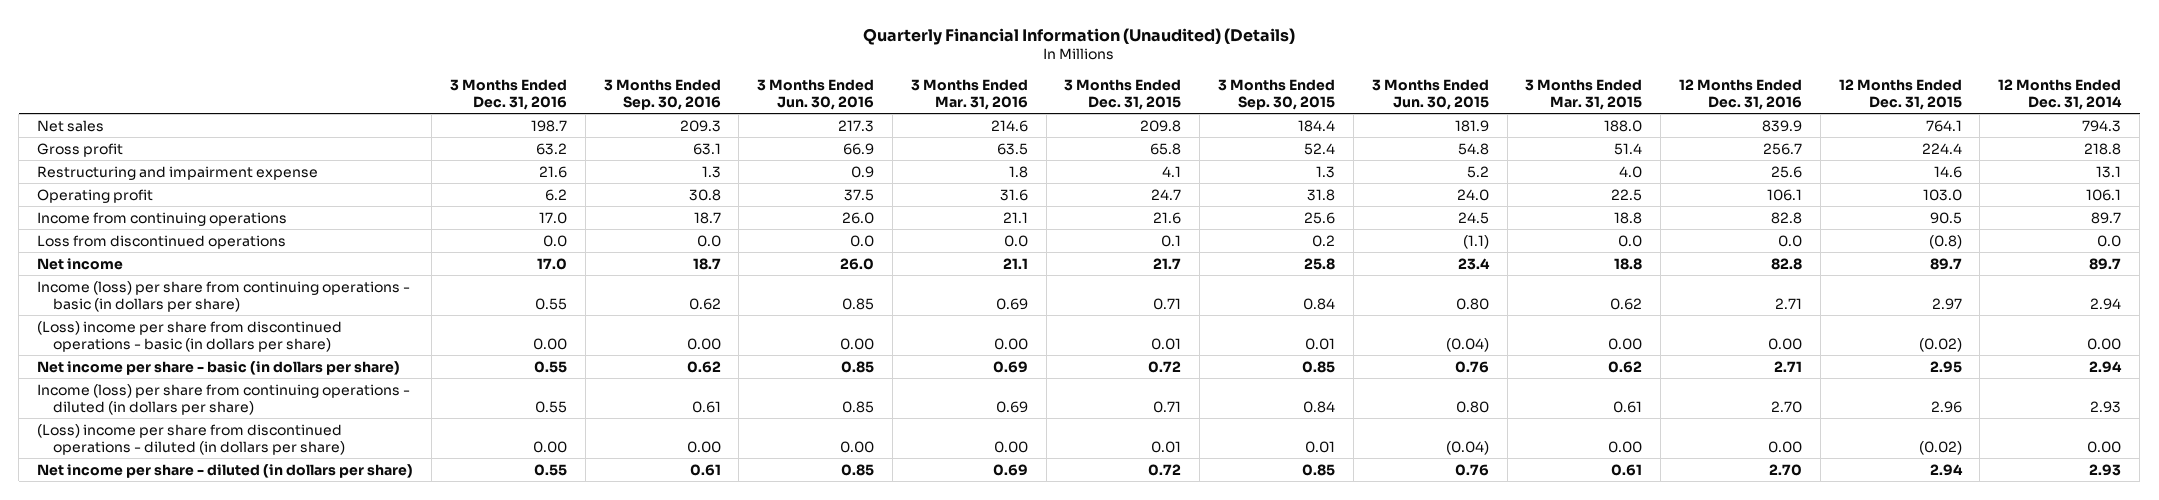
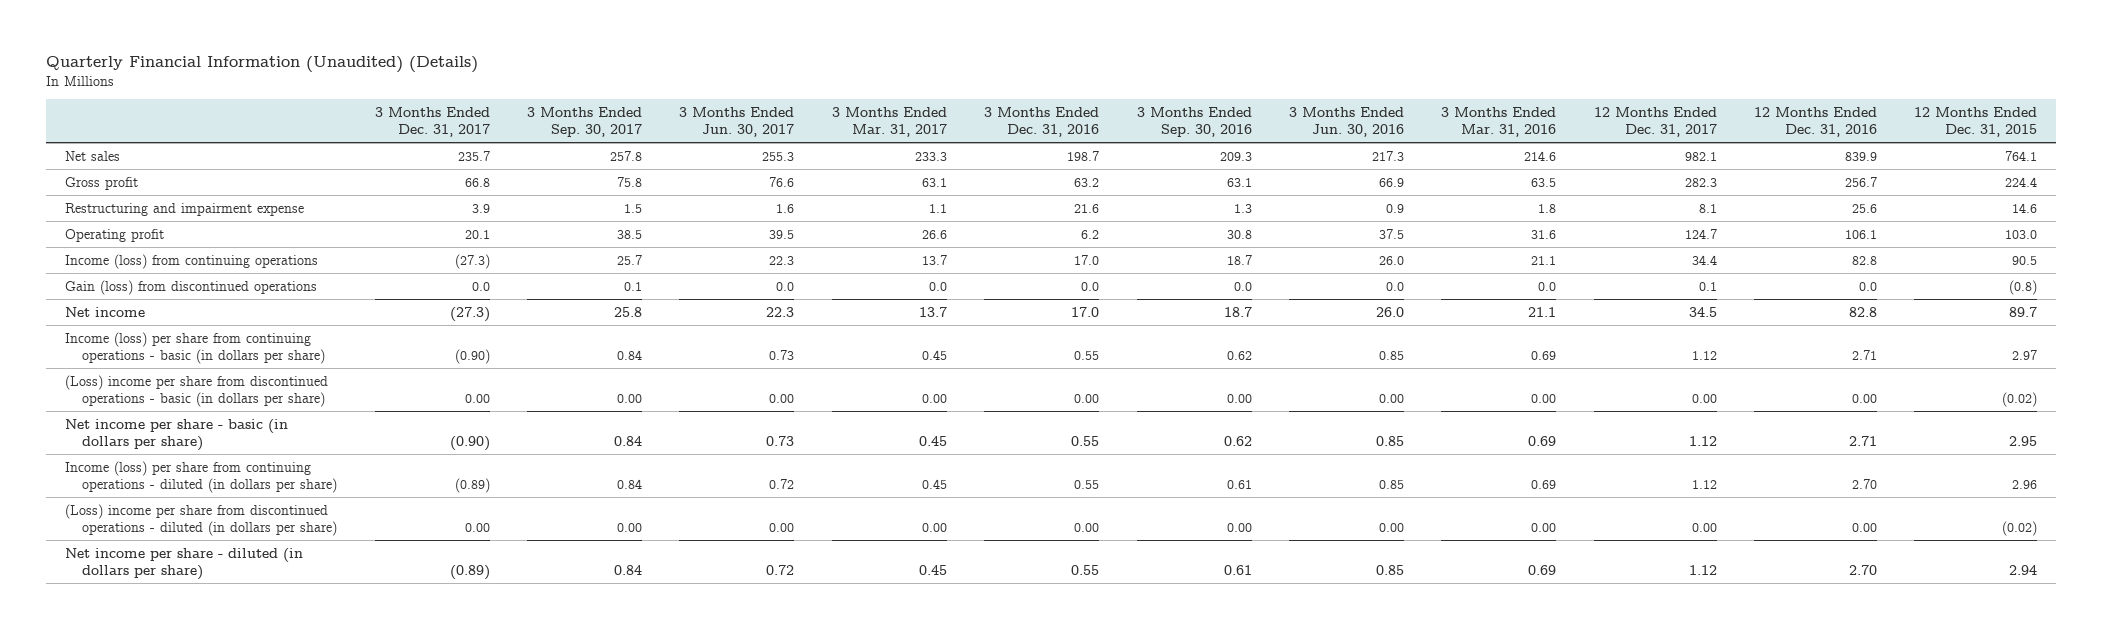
- | 3 Months Ended Dec. 31, 2016 | 3 Months Ended Sep. 30, 2016 | 3 Months Ended Jun. 30, 2016 | 3 Months Ended Mar. 31, 2016 | 3 Months Ended Dec. 31, 2015 | 3 Months Ended Sep. 30, 2015 | 3 Months Ended Jun. 30, 2015 | 3 Months Ended Mar. 31, 2015 | 12 Months Ended Dec. 31, 2016 | 12 Months Ended Dec. 31, 2015 | 12 Months Ended Dec. 31, 2014
+ | 3 Months Ended Dec. 31, 2017 | 3 Months Ended Sep. 30, 2017 | 3 Months Ended Jun. 30, 2017 | 3 Months Ended Mar. 31, 2017 | 3 Months Ended Dec. 31, 2016 | 3 Months Ended Sep. 30, 2016 | 3 Months Ended Jun. 30, 2016 | 3 Months Ended Mar. 31, 2016 | 12 Months Ended Dec. 31, 2017 | 12 Months Ended Dec. 31, 2016 | 12 Months Ended Dec. 31, 2015
- Income from continuing operations | 17.0 | 18.7 | 26.0 | 21.1 | 21.6 | 25.6 | 24.5 | 18.8 | 82.8 | 90.5 | 89.7
- Loss from discontinued operations | 0.0 | 0.0 | 0.0 | 0.0 | 0.1 | 0.2 | (1.1) | 0.0 | 0.0 | (0.8) | 0.0
+ Income (loss) from continuing operations | (27.3) | 25.7 | 22.3 | 13.7 | 17.0 | 18.7 | 26.0 | 21.1 | 34.4 | 82.8 | 90.5
+ Gain (loss) from discontinued operations | 0.0 | 0.1 | 0.0 | 0.0 | 0.0 | 0.0 | 0.0 | 0.0 | 0.1 | 0.0 | (0.8)

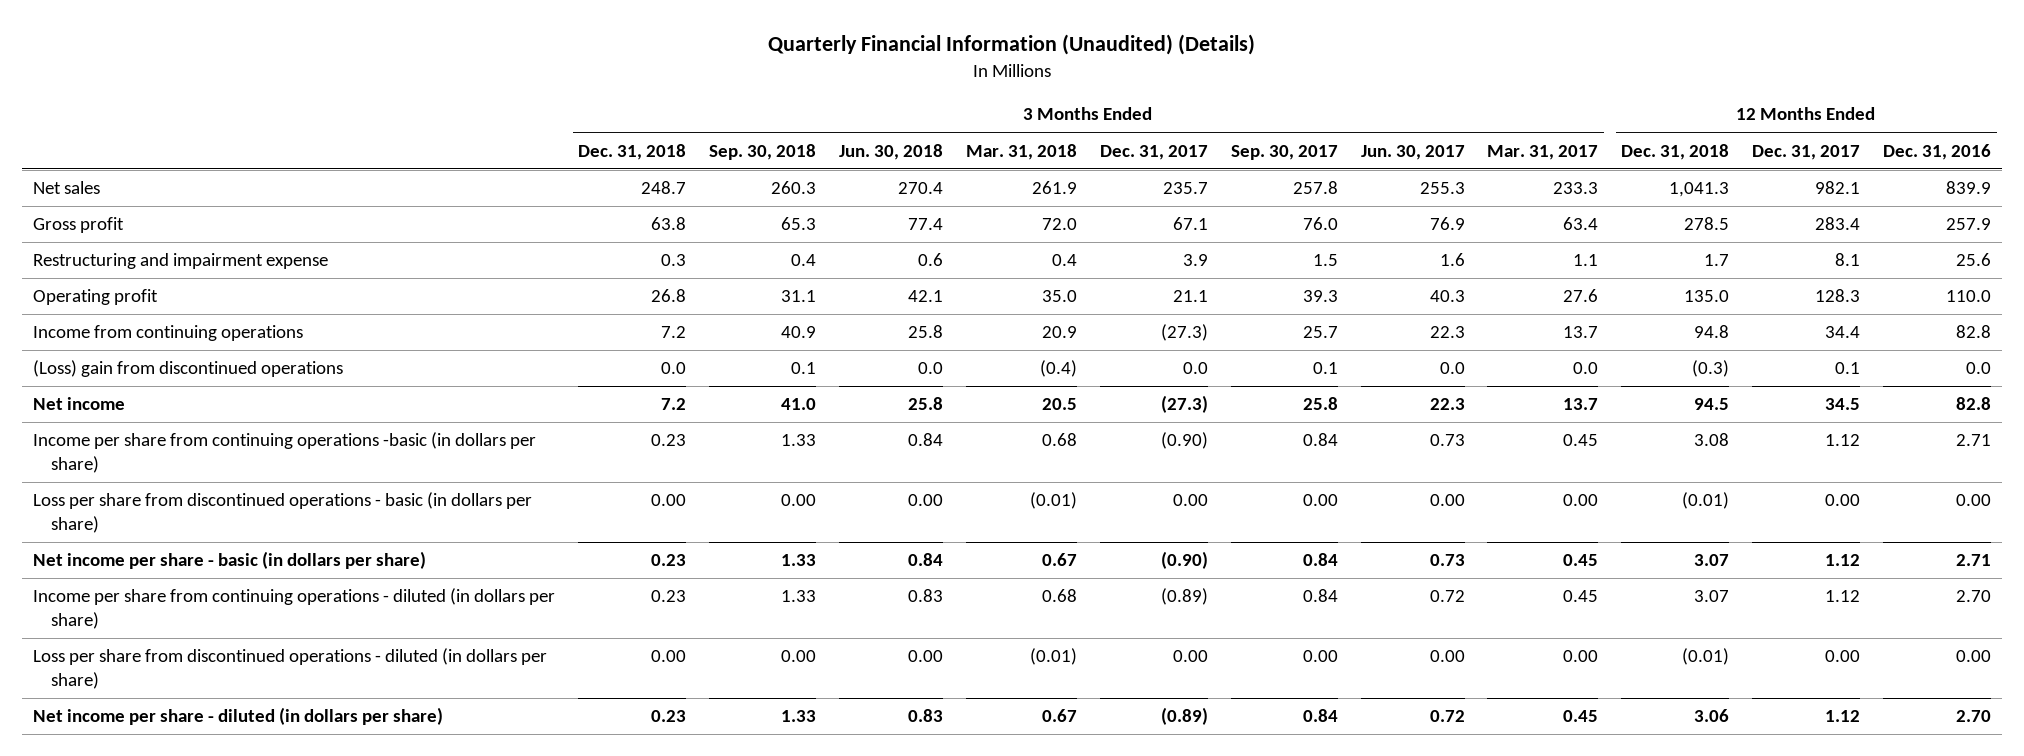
- | 3 Months Ended Dec. 31, 2017 | 3 Months Ended Sep. 30, 2017 | 3 Months Ended Jun. 30, 2017 | 3 Months Ended Mar. 31, 2017 | 3 Months Ended Dec. 31, 2016 | 3 Months Ended Sep. 30, 2016 | 3 Months Ended Jun. 30, 2016 | 3 Months Ended Mar. 31, 2016 | 12 Months Ended Dec. 31, 2017 | 12 Months Ended Dec. 31, 2016 | 12 Months Ended Dec. 31, 2015
+ | 3 Months Ended Dec. 31, 2018 | 3 Months Ended Sep. 30, 2018 | 3 Months Ended Jun. 30, 2018 | 3 Months Ended Mar. 31, 2018 | 3 Months Ended Dec. 31, 2017 | 3 Months Ended Sep. 30, 2017 | 3 Months Ended Jun. 30, 2017 | 3 Months Ended Mar. 31, 2017 | 12 Months Ended Dec. 31, 2018 | 12 Months Ended Dec. 31, 2017 | 12 Months Ended Dec. 31, 2016
- Gross profit | 66.8 | 75.8 | 76.6 | 63.1 | 63.2 | 63.1 | 66.9 | 63.5 | 282.3 | 256.7 | 224.4
+ Gross profit | 63.8 | 65.3 | 77.4 | 72.0 | 67.1 | 76.0 | 76.9 | 63.4 | 278.5 | 283.4 | 257.9
- Operating profit | 20.1 | 38.5 | 39.5 | 26.6 | 6.2 | 30.8 | 37.5 | 31.6 | 124.7 | 106.1 | 103.0
- Income (loss) from continuing operations | (27.3) | 25.7 | 22.3 | 13.7 | 17.0 | 18.7 | 26.0 | 21.1 | 34.4 | 82.8 | 90.5
- Gain (loss) from discontinued operations | 0.0 | 0.1 | 0.0 | 0.0 | 0.0 | 0.0 | 0.0 | 0.0 | 0.1 | 0.0 | (0.8)
+ Operating profit | 26.8 | 31.1 | 42.1 | 35.0 | 21.1 | 39.3 | 40.3 | 27.6 | 135.0 | 128.3 | 110.0
+ Income from continuing operations | 7.2 | 40.9 | 25.8 | 20.9 | (27.3) | 25.7 | 22.3 | 13.7 | 94.8 | 34.4 | 82.8
+ (Loss) gain from discontinued operations | 0.0 | 0.1 | 0.0 | (0.4) | 0.0 | 0.1 | 0.0 | 0.0 | (0.3) | 0.1 | 0.0
- Income (loss) per share from continuing operations - basic (in dollars per share) | (0.90) | 0.84 | 0.73 | 0.45 | 0.55 | 0.62 | 0.85 | 0.69 | 1.12 | 2.71 | 2.97
- (Loss) income per share from discontinued operations - basic (in dollars per share) | 0.00 | 0.00 | 0.00 | 0.00 | 0.00 | 0.00 | 0.00 | 0.00 | 0.00 | 0.00 | (0.02)
+ Income per share from continuing operations -basic (in dollars per share) | 0.23 | 1.33 | 0.84 | 0.68 | (0.90) | 0.84 | 0.73 | 0.45 | 3.08 | 1.12 | 2.71
+ Loss per share from discontinued operations - basic (in dollars per share) | 0.00 | 0.00 | 0.00 | (0.01) | 0.00 | 0.00 | 0.00 | 0.00 | (0.01) | 0.00 | 0.00
- Income (loss) per share from continuing operations - diluted (in dollars per share) | (0.89) | 0.84 | 0.72 | 0.45 | 0.55 | 0.61 | 0.85 | 0.69 | 1.12 | 2.70 | 2.96
- (Loss) income per share from discontinued operations - diluted (in dollars per share) | 0.00 | 0.00 | 0.00 | 0.00 | 0.00 | 0.00 | 0.00 | 0.00 | 0.00 | 0.00 | (0.02)
+ Income per share from continuing operations - diluted (in dollars per share) | 0.23 | 1.33 | 0.83 | 0.68 | (0.89) | 0.84 | 0.72 | 0.45 | 3.07 | 1.12 | 2.70
+ Loss per share from discontinued operations - diluted (in dollars per share) | 0.00 | 0.00 | 0.00 | (0.01) | 0.00 | 0.00 | 0.00 | 0.00 | (0.01) | 0.00 | 0.00

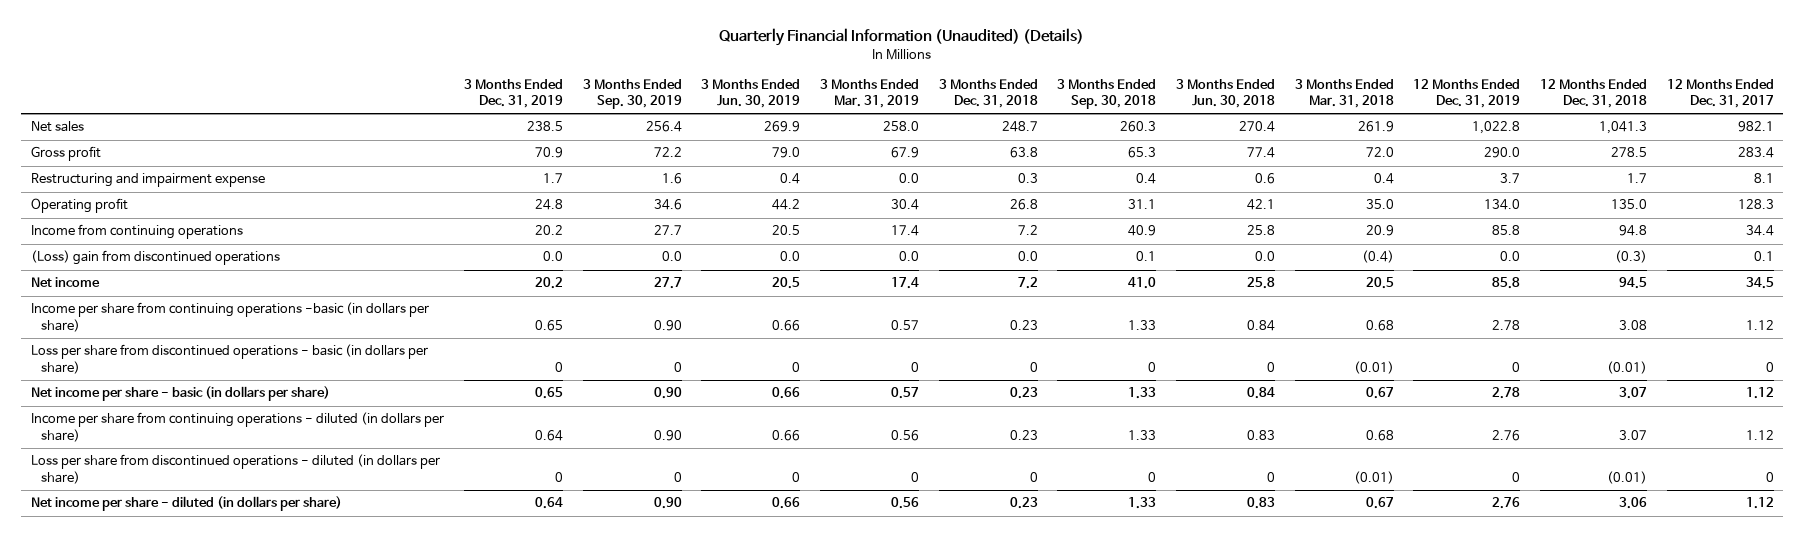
- | 3 Months Ended Dec. 31, 2018 | 3 Months Ended Sep. 30, 2018 | 3 Months Ended Jun. 30, 2018 | 3 Months Ended Mar. 31, 2018 | 3 Months Ended Dec. 31, 2017 | 3 Months Ended Sep. 30, 2017 | 3 Months Ended Jun. 30, 2017 | 3 Months Ended Mar. 31, 2017 | 12 Months Ended Dec. 31, 2018 | 12 Months Ended Dec. 31, 2017 | 12 Months Ended Dec. 31, 2016
+ | 3 Months Ended Dec. 31, 2019 | 3 Months Ended Sep. 30, 2019 | 3 Months Ended Jun. 30, 2019 | 3 Months Ended Mar. 31, 2019 | 3 Months Ended Dec. 31, 2018 | 3 Months Ended Sep. 30, 2018 | 3 Months Ended Jun. 30, 2018 | 3 Months Ended Mar. 31, 2018 | 12 Months Ended Dec. 31, 2019 | 12 Months Ended Dec. 31, 2018 | 12 Months Ended Dec. 31, 2017
- Loss per share from discontinued operations - basic (in dollars per share) | 0.00 | 0.00 | 0.00 | (0.01) | 0.00 | 0.00 | 0.00 | 0.00 | (0.01) | 0.00 | 0.00
+ Loss per share from discontinued operations - basic (in dollars per share) | 0 | 0 | 0 | 0 | 0 | 0 | 0 | (0.01) | 0 | (0.01) | 0
- Loss per share from discontinued operations - diluted (in dollars per share) | 0.00 | 0.00 | 0.00 | (0.01) | 0.00 | 0.00 | 0.00 | 0.00 | (0.01) | 0.00 | 0.00
+ Loss per share from discontinued operations - diluted (in dollars per share) | 0 | 0 | 0 | 0 | 0 | 0 | 0 | (0.01) | 0 | (0.01) | 0

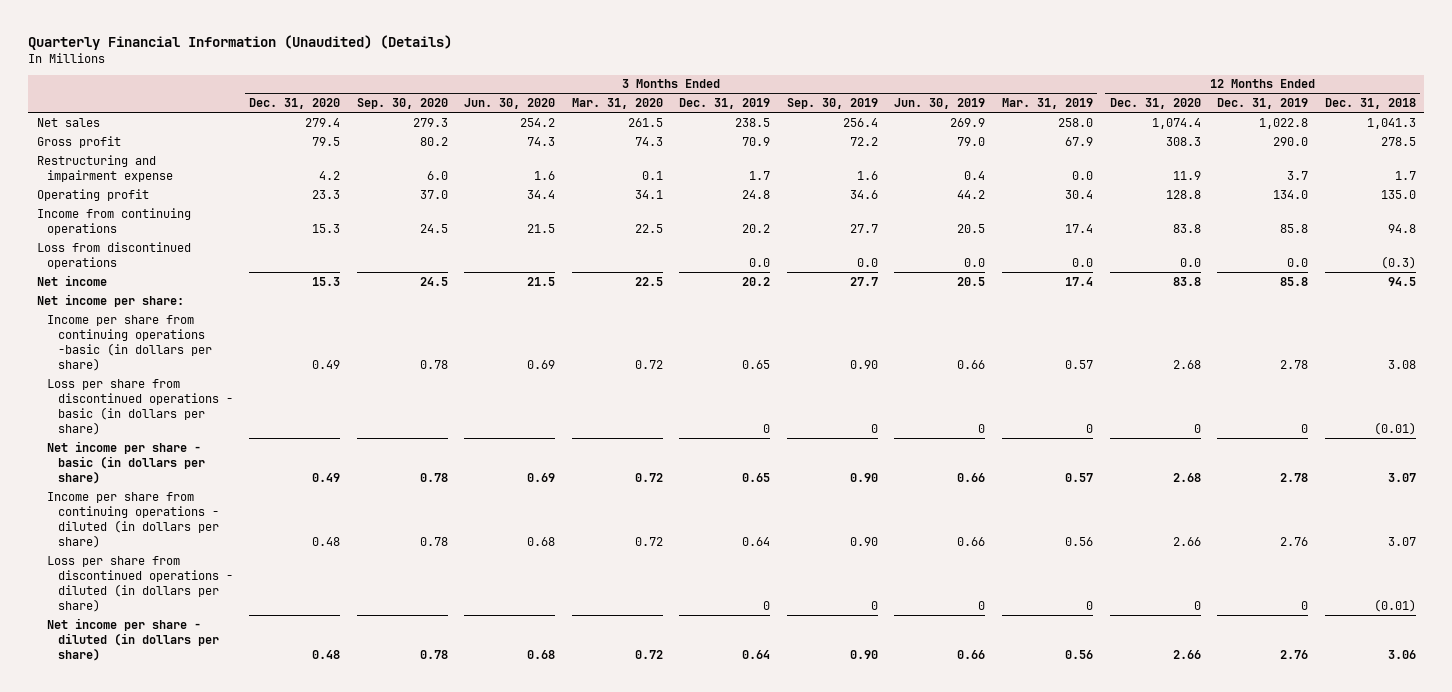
- | 3 Months Ended Dec. 31, 2019 | 3 Months Ended Sep. 30, 2019 | 3 Months Ended Jun. 30, 2019 | 3 Months Ended Mar. 31, 2019 | 3 Months Ended Dec. 31, 2018 | 3 Months Ended Sep. 30, 2018 | 3 Months Ended Jun. 30, 2018 | 3 Months Ended Mar. 31, 2018 | 12 Months Ended Dec. 31, 2019 | 12 Months Ended Dec. 31, 2018 | 12 Months Ended Dec. 31, 2017
+ | 3 Months Ended Dec. 31, 2020 | 3 Months Ended Sep. 30, 2020 | 3 Months Ended Jun. 30, 2020 | 3 Months Ended Mar. 31, 2020 | 3 Months Ended Dec. 31, 2019 | 3 Months Ended Sep. 30, 2019 | 3 Months Ended Jun. 30, 2019 | 3 Months Ended Mar. 31, 2019 | 12 Months Ended Dec. 31, 2020 | 12 Months Ended Dec. 31, 2019 | 12 Months Ended Dec. 31, 2018
- (Loss) gain from discontinued operations | 0.0 | 0.0 | 0.0 | 0.0 | 0.0 | 0.1 | 0.0 | (0.4) | 0.0 | (0.3) | 0.1
+ Loss from discontinued operations | | | | | 0.0 | 0.0 | 0.0 | 0.0 | 0.0 | 0.0 | (0.3)
+ Net income per share:

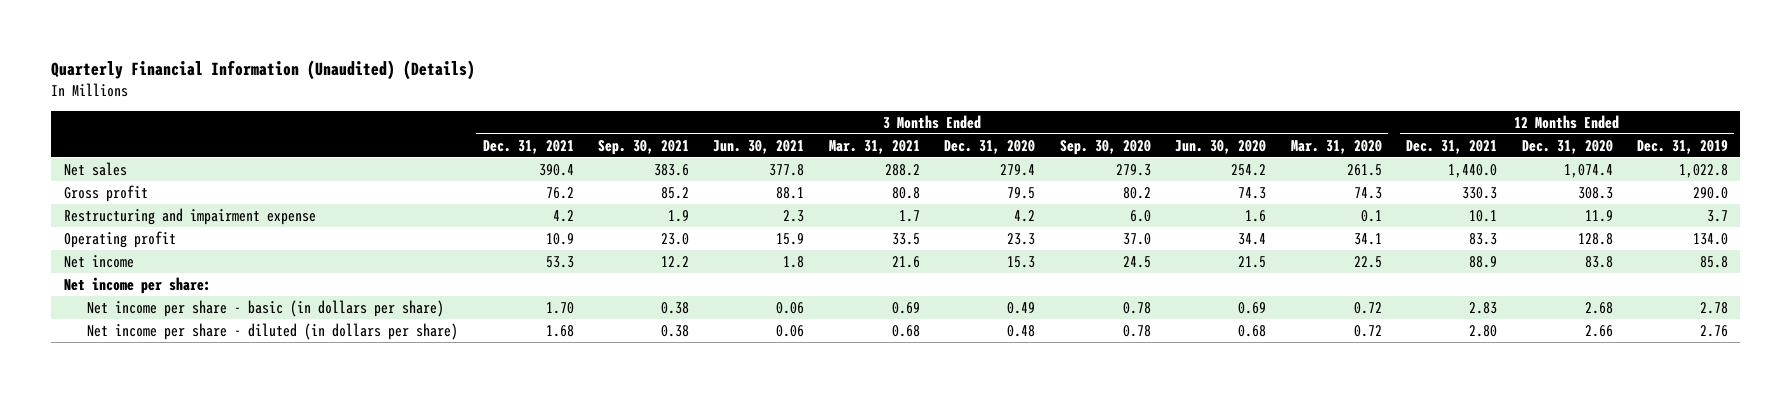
- | 3 Months Ended Dec. 31, 2020 | 3 Months Ended Sep. 30, 2020 | 3 Months Ended Jun. 30, 2020 | 3 Months Ended Mar. 31, 2020 | 3 Months Ended Dec. 31, 2019 | 3 Months Ended Sep. 30, 2019 | 3 Months Ended Jun. 30, 2019 | 3 Months Ended Mar. 31, 2019 | 12 Months Ended Dec. 31, 2020 | 12 Months Ended Dec. 31, 2019 | 12 Months Ended Dec. 31, 2018
+ | 3 Months Ended Dec. 31, 2021 | 3 Months Ended Sep. 30, 2021 | 3 Months Ended Jun. 30, 2021 | 3 Months Ended Mar. 31, 2021 | 3 Months Ended Dec. 31, 2020 | 3 Months Ended Sep. 30, 2020 | 3 Months Ended Jun. 30, 2020 | 3 Months Ended Mar. 31, 2020 | 12 Months Ended Dec. 31, 2021 | 12 Months Ended Dec. 31, 2020 | 12 Months Ended Dec. 31, 2019
- Income from continuing operations | 15.3 | 24.5 | 21.5 | 22.5 | 20.2 | 27.7 | 20.5 | 17.4 | 83.8 | 85.8 | 94.8
- Loss from discontinued operations | | | | | 0.0 | 0.0 | 0.0 | 0.0 | 0.0 | 0.0 | (0.3)
- Income per share from continuing operations -basic (in dollars per share) | 0.49 | 0.78 | 0.69 | 0.72 | 0.65 | 0.90 | 0.66 | 0.57 | 2.68 | 2.78 | 3.08
- Loss per share from discontinued operations - basic (in dollars per share) | | | | | 0 | 0 | 0 | 0 | 0 | 0 | (0.01)
- Income per share from continuing operations - diluted (in dollars per share) | 0.48 | 0.78 | 0.68 | 0.72 | 0.64 | 0.90 | 0.66 | 0.56 | 2.66 | 2.76 | 3.07
- Loss per share from discontinued operations - diluted (in dollars per share) | | | | | 0 | 0 | 0 | 0 | 0 | 0 | (0.01)

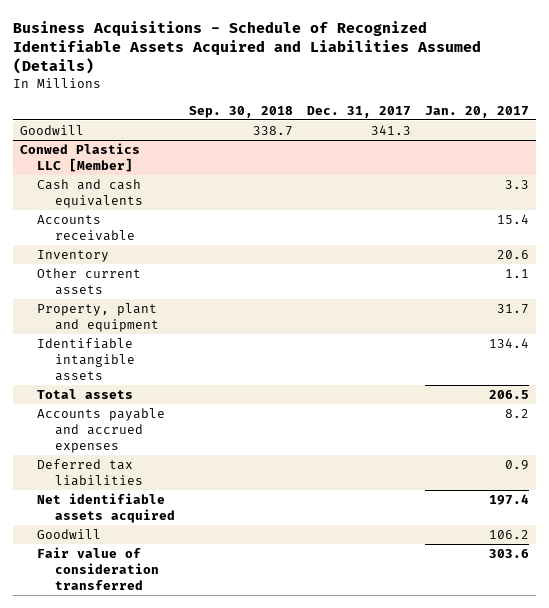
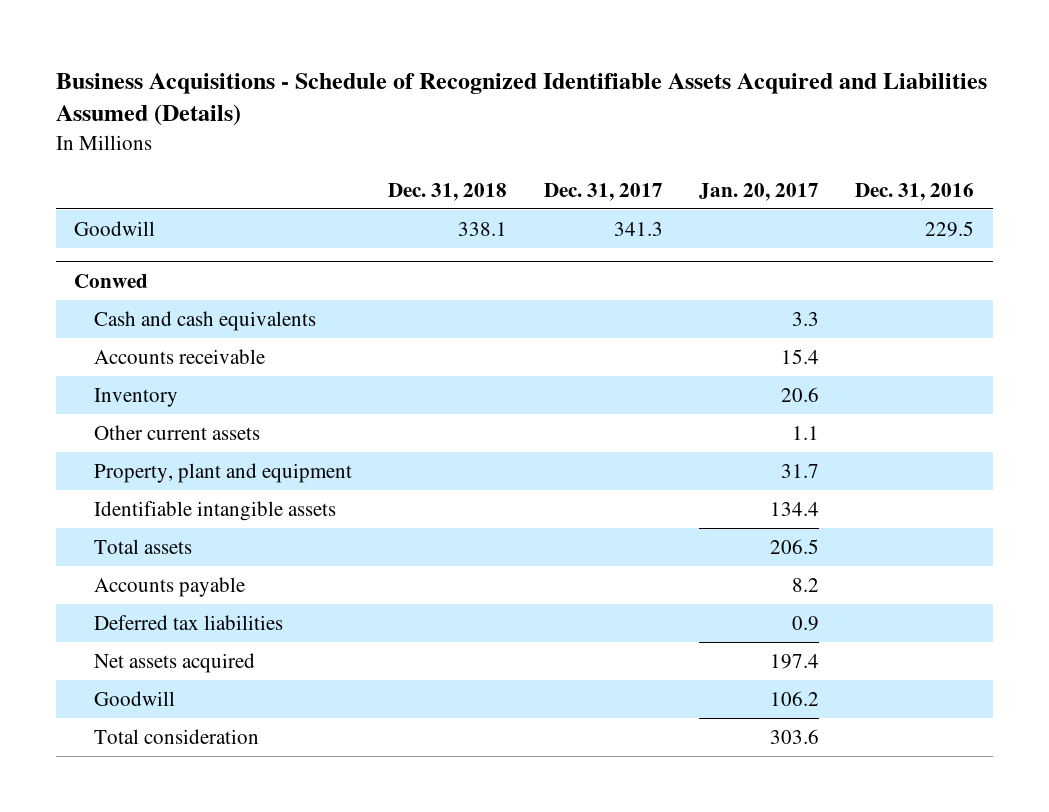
- | Sep. 30, 2018 | Dec. 31, 2017 | Jan. 20, 2017
+ | Dec. 31, 2018 | Dec. 31, 2017 | Jan. 20, 2017 | Dec. 31, 2016
- Conwed Plastics LLC [Member]
+ Conwed
- Accounts payable and accrued expenses | | | 8.2
+ Accounts payable | | | 8.2 |
- Net identifiable assets acquired | | | 197.4
+ Net assets acquired | | | 197.4 |
- Fair value of consideration transferred | | | 303.6
+ Total consideration | | | 303.6 |

